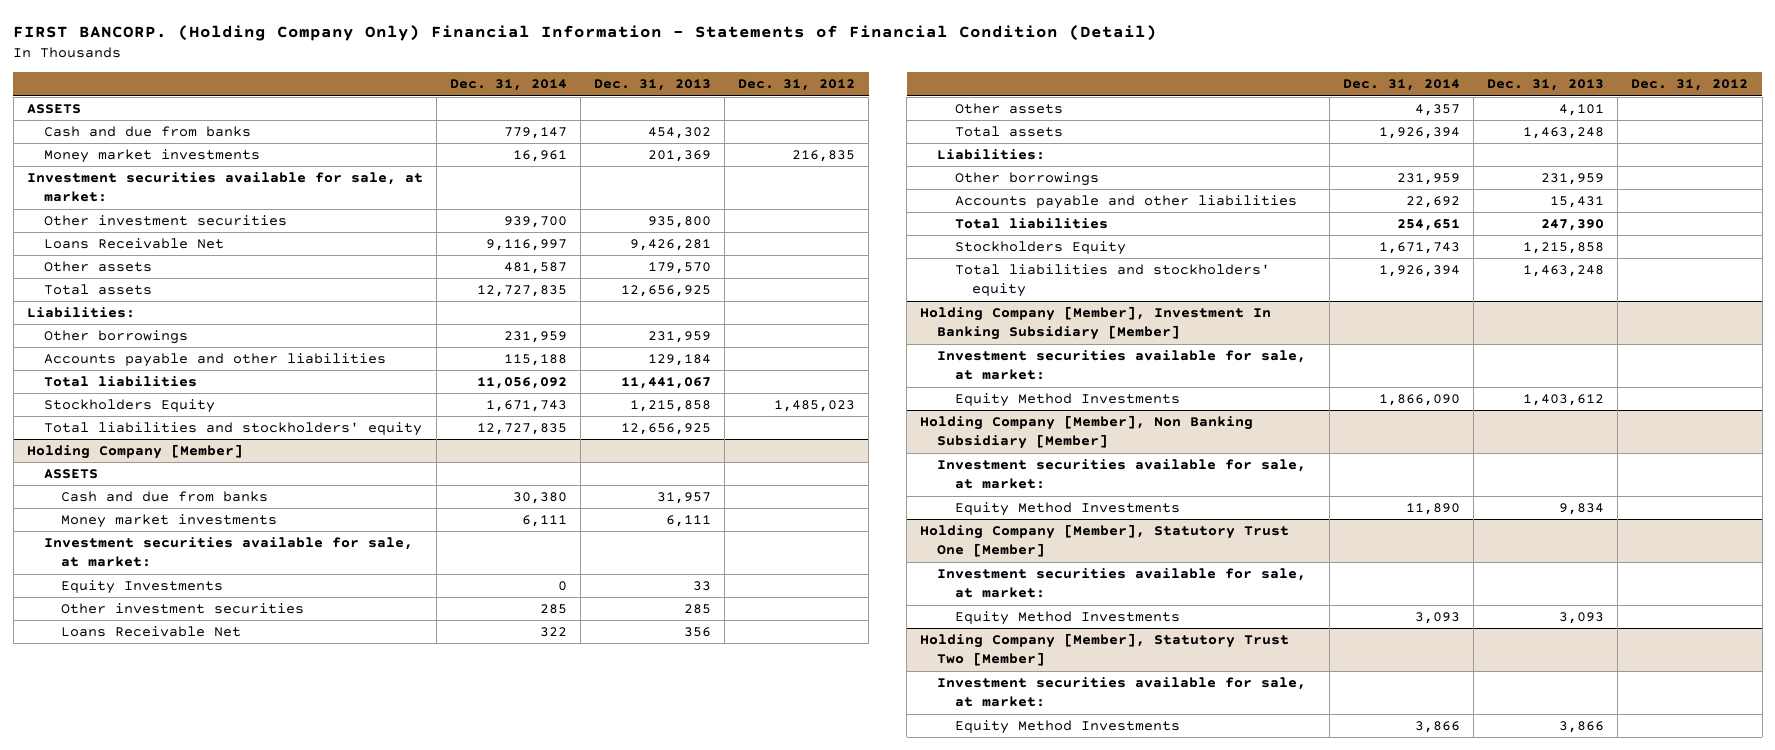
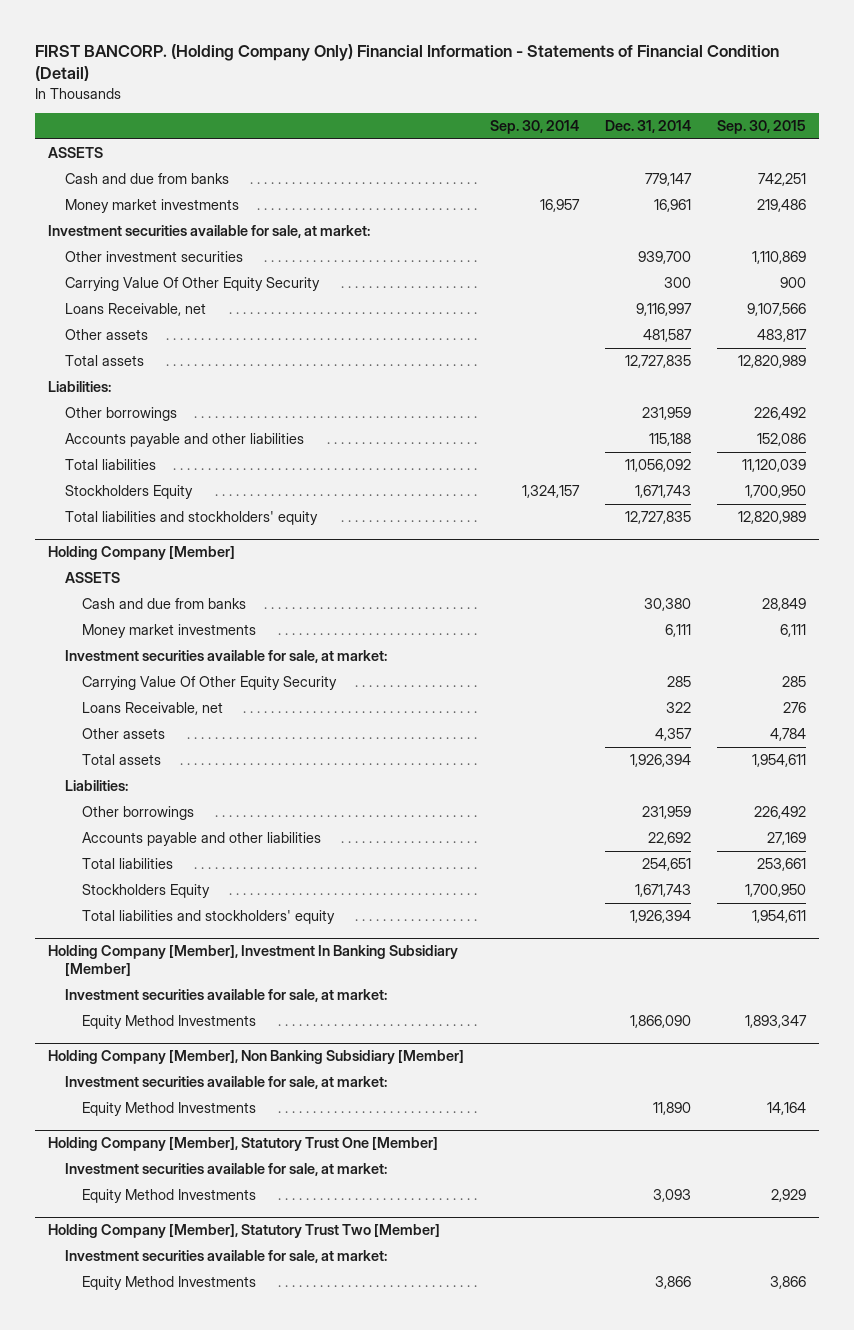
- | Dec. 31, 2014 | Dec. 31, 2013 | Dec. 31, 2012
+ | Sep. 30, 2014 | Dec. 31, 2014 | Sep. 30, 2015
- Loans Receivable Net | 9,116,997 | 9,426,281 |
+ Carrying Value Of Other Equity Security | | 300 | 900
+ Loans Receivable, net | | 9,116,997 | 9,107,566
@ Holding Company [Member]
- Equity Investments | 0 | 33 |
- Other investment securities | 285 | 285 |
- Loans Receivable Net | 322 | 356 |
+ Carrying Value Of Other Equity Security | | 285 | 285
+ Loans Receivable, net | | 322 | 276

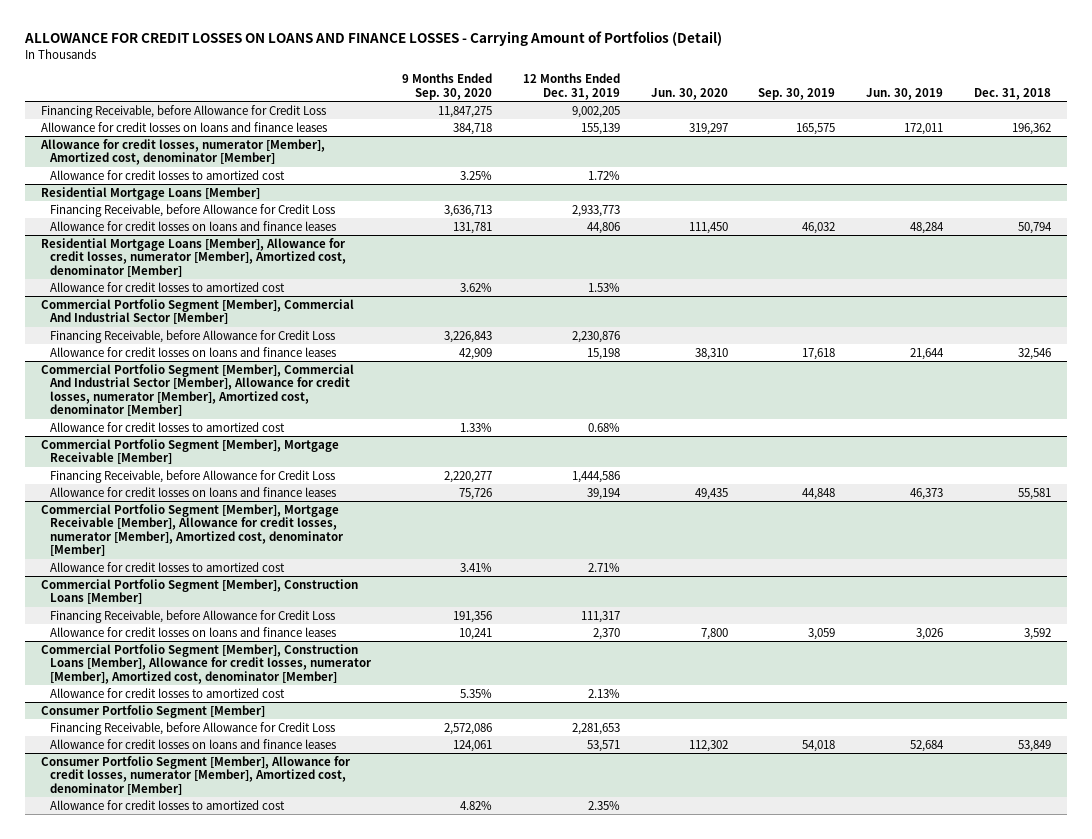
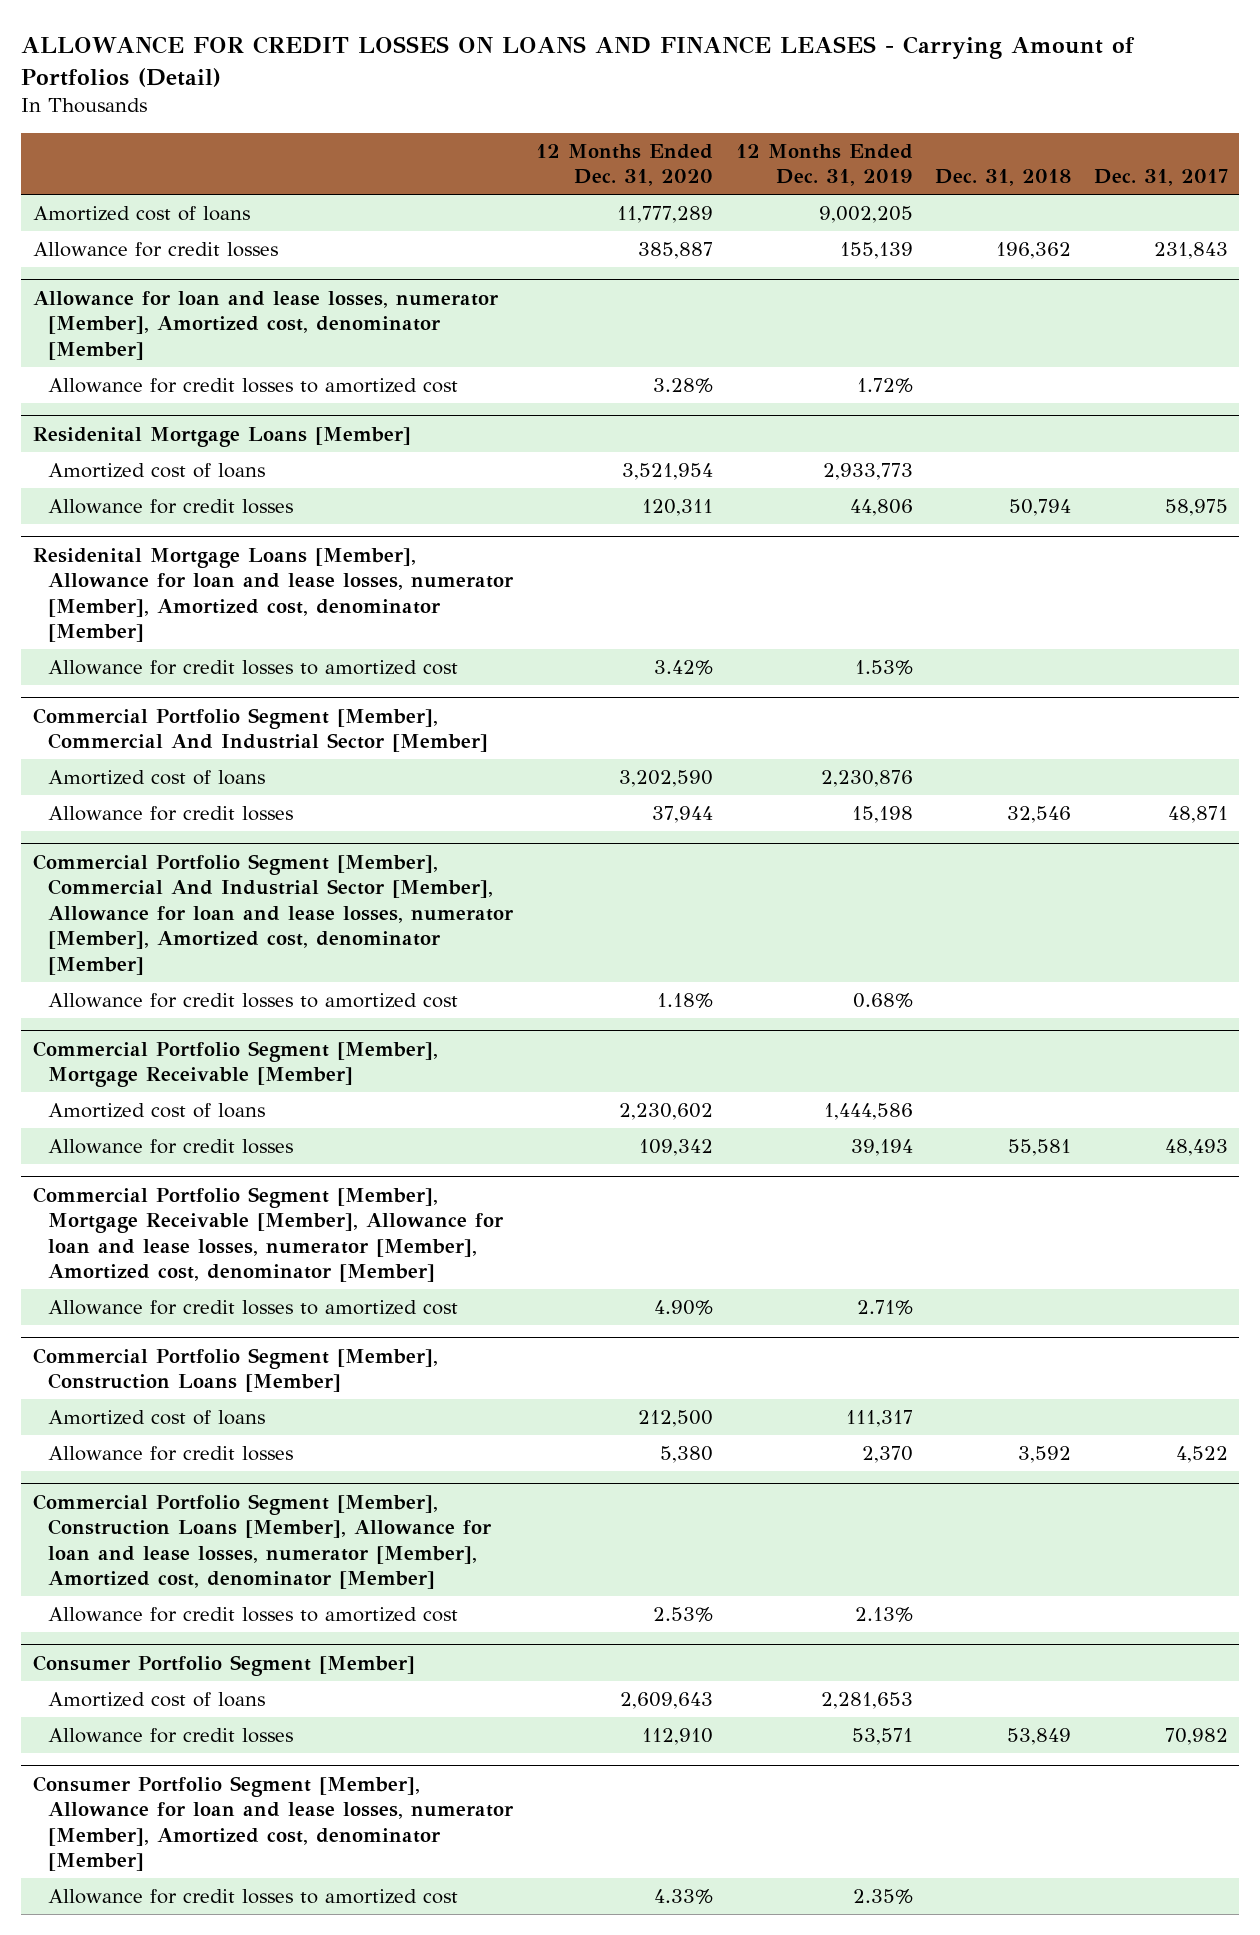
- ALLOWANCE FOR CREDIT LOSSES ON LOANS AND FINANCE LOSSES - Carrying Amount of Portfolios (Detail)
+ ALLOWANCE FOR CREDIT LOSSES ON LOANS AND FINANCE LEASES - Carrying Amount of Portfolios (Detail)
- | 9 Months Ended Sep. 30, 2020 | 12 Months Ended Dec. 31, 2019 | Jun. 30, 2020 | Sep. 30, 2019 | Jun. 30, 2019 | Dec. 31, 2018
+ | 12 Months Ended Dec. 31, 2020 | 12 Months Ended Dec. 31, 2019 | Dec. 31, 2018 | Dec. 31, 2017
- Financing Receivable, before Allowance for Credit Loss | 11,847,275 | 9,002,205 | | | |
- Allowance for credit losses on loans and finance leases | 384,718 | 155,139 | 319,297 | 165,575 | 172,011 | 196,362
- Allowance for credit losses, numerator [Member], Amortized cost, denominator [Member]
+ Amortized cost of loans | 11,777,289 | 9,002,205 | |
+ Allowance for credit losses | 385,887 | 155,139 | 196,362 | 231,843
+ Allowance for loan and lease losses, numerator [Member], Amortized cost, denominator [Member]
- Residential Mortgage Loans [Member]
- Financing Receivable, before Allowance for Credit Loss | 3,636,713 | 2,933,773 | | | |
- Allowance for credit losses on loans and finance leases | 131,781 | 44,806 | 111,450 | 46,032 | 48,284 | 50,794
- Residential Mortgage Loans [Member], Allowance for credit losses, numerator [Member], Amortized cost, denominator [Member]
+ Residenital Mortgage Loans [Member]
+ Amortized cost of loans | 3,521,954 | 2,933,773 | |
+ Allowance for credit losses | 120,311 | 44,806 | 50,794 | 58,975
+ Residenital Mortgage Loans [Member], Allowance for loan and lease losses, numerator [Member], Amortized cost, denominator [Member]
@ Commercial Portfolio Segment [Member], Commercial And Industrial Sector [Member]
- Financing Receivable, before Allowance for Credit Loss | 3,226,843 | 2,230,876 | | | |
- Allowance for credit losses on loans and finance leases | 42,909 | 15,198 | 38,310 | 17,618 | 21,644 | 32,546
- Commercial Portfolio Segment [Member], Commercial And Industrial Sector [Member], Allowance for credit losses, numerator [Member], Amortized cost, denominator [Member]
@ Commercial Portfolio Segment [Member], Commercial And Industrial Sector [Member]
+ Amortized cost of loans | 3,202,590 | 2,230,876 | |
+ Allowance for credit losses | 37,944 | 15,198 | 32,546 | 48,871
+ Commercial Portfolio Segment [Member], Commercial And Industrial Sector [Member], Allowance for loan and lease losses, numerator [Member], Amortized cost, denominator [Member]
@ Commercial Portfolio Segment [Member], Mortgage Receivable [Member]
- Financing Receivable, before Allowance for Credit Loss | 2,220,277 | 1,444,586 | | | |
- Allowance for credit losses on loans and finance leases | 75,726 | 39,194 | 49,435 | 44,848 | 46,373 | 55,581
- Commercial Portfolio Segment [Member], Mortgage Receivable [Member], Allowance for credit losses, numerator [Member], Amortized cost, denominator [Member]
@ Commercial Portfolio Segment [Member], Mortgage Receivable [Member]
+ Amortized cost of loans | 2,230,602 | 1,444,586 | |
+ Allowance for credit losses | 109,342 | 39,194 | 55,581 | 48,493
+ Commercial Portfolio Segment [Member], Mortgage Receivable [Member], Allowance for loan and lease losses, numerator [Member], Amortized cost, denominator [Member]
@ Commercial Portfolio Segment [Member], Construction Loans [Member]
- Financing Receivable, before Allowance for Credit Loss | 191,356 | 111,317 | | | |
- Allowance for credit losses on loans and finance leases | 10,241 | 2,370 | 7,800 | 3,059 | 3,026 | 3,592
- Commercial Portfolio Segment [Member], Construction Loans [Member], Allowance for credit losses, numerator [Member], Amortized cost, denominator [Member]
@ Commercial Portfolio Segment [Member], Construction Loans [Member]
+ Amortized cost of loans | 212,500 | 111,317 | |
+ Allowance for credit losses | 5,380 | 2,370 | 3,592 | 4,522
+ Commercial Portfolio Segment [Member], Construction Loans [Member], Allowance for loan and lease losses, numerator [Member], Amortized cost, denominator [Member]
@ Consumer Portfolio Segment [Member]
- Financing Receivable, before Allowance for Credit Loss | 2,572,086 | 2,281,653 | | | |
- Allowance for credit losses on loans and finance leases | 124,061 | 53,571 | 112,302 | 54,018 | 52,684 | 53,849
- Consumer Portfolio Segment [Member], Allowance for credit losses, numerator [Member], Amortized cost, denominator [Member]
@ Consumer Portfolio Segment [Member]
+ Amortized cost of loans | 2,609,643 | 2,281,653 | |
+ Allowance for credit losses | 112,910 | 53,571 | 53,849 | 70,982
+ Consumer Portfolio Segment [Member], Allowance for loan and lease losses, numerator [Member], Amortized cost, denominator [Member]

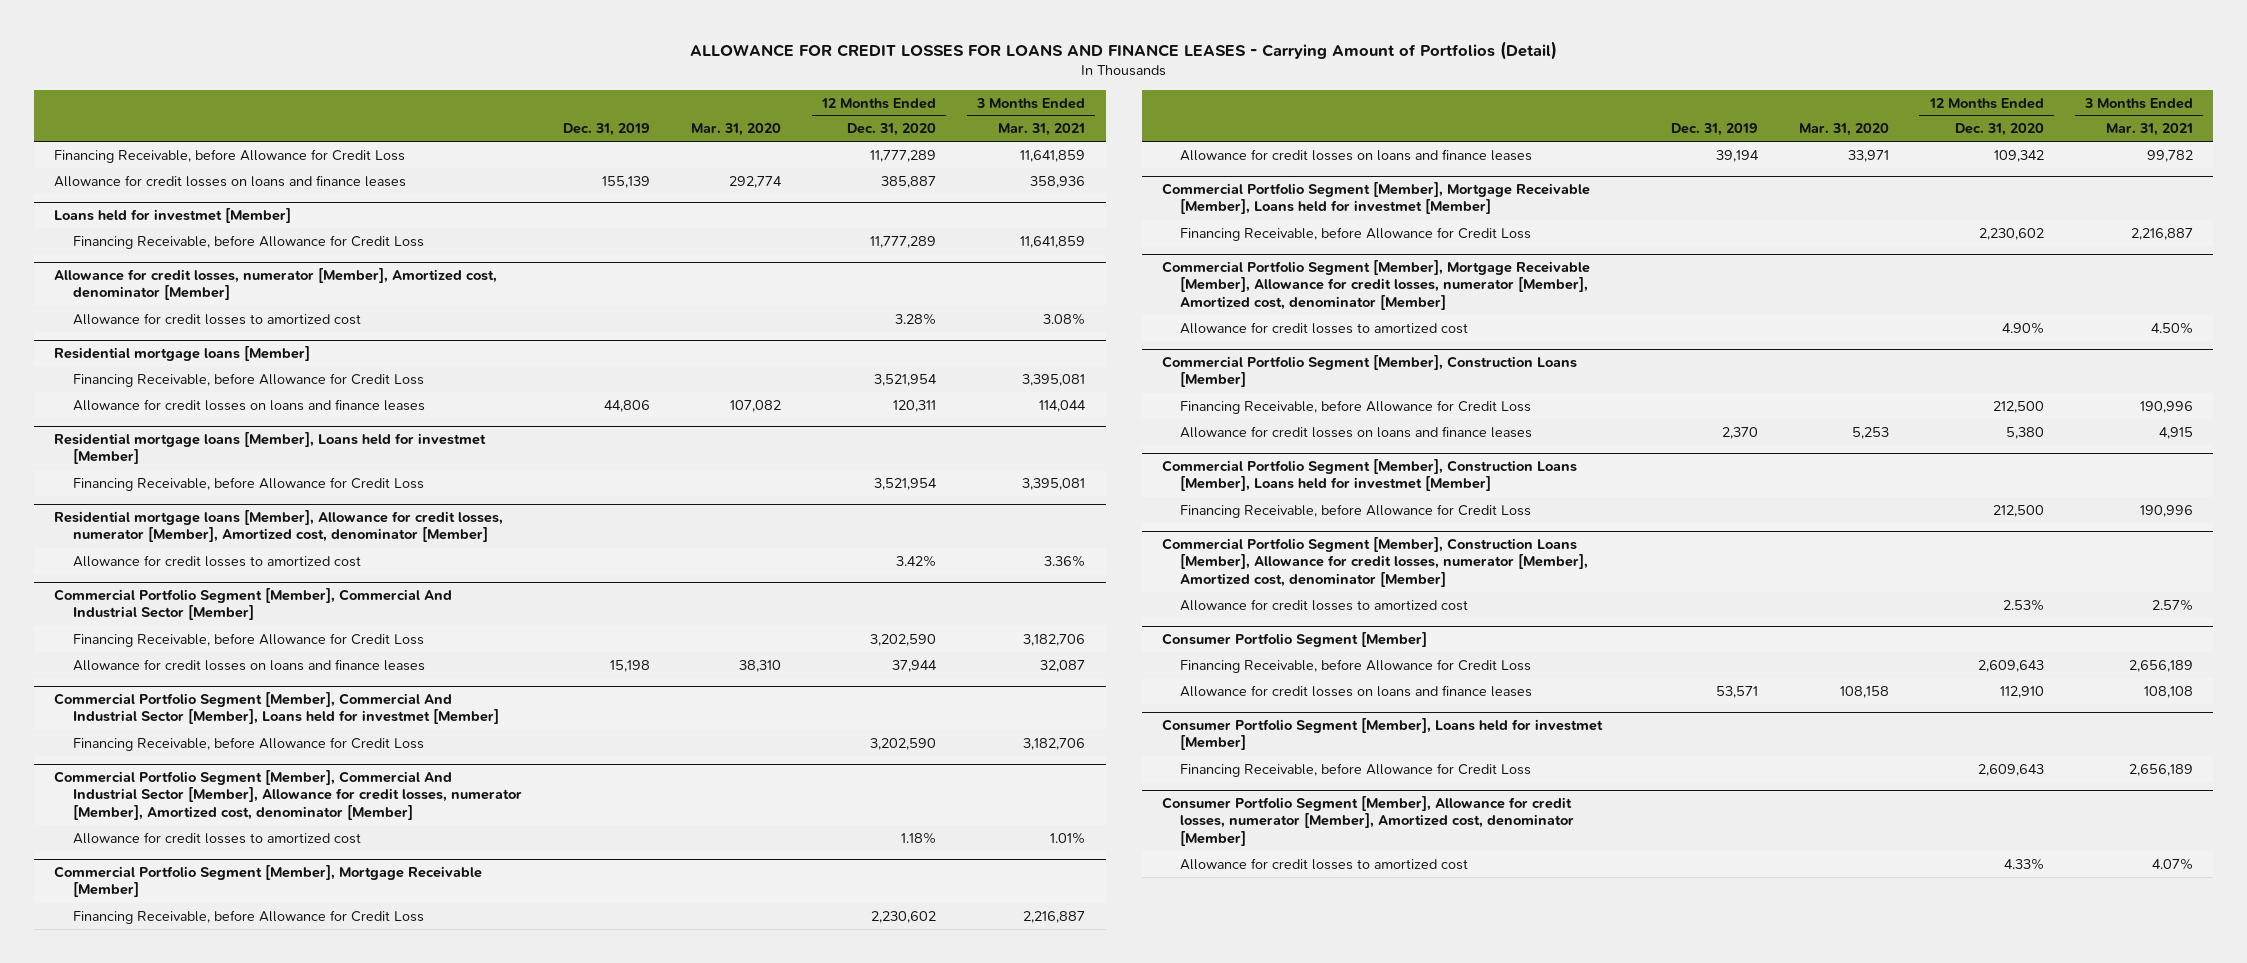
- ALLOWANCE FOR CREDIT LOSSES ON LOANS AND FINANCE LEASES - Carrying Amount of Portfolios (Detail)
+ ALLOWANCE FOR CREDIT LOSSES FOR LOANS AND FINANCE LEASES - Carrying Amount of Portfolios (Detail)
- | 12 Months Ended Dec. 31, 2020 | 12 Months Ended Dec. 31, 2019 | Dec. 31, 2018 | Dec. 31, 2017
+ | Dec. 31, 2019 | Mar. 31, 2020 | 12 Months Ended Dec. 31, 2020 | 3 Months Ended Mar. 31, 2021
- Amortized cost of loans | 11,777,289 | 9,002,205 | |
- Allowance for credit losses | 385,887 | 155,139 | 196,362 | 231,843
- Allowance for loan and lease losses, numerator [Member], Amortized cost, denominator [Member]
+ Financing Receivable, before Allowance for Credit Loss | | | 11,777,289 | 11,641,859
+ Allowance for credit losses on loans and finance leases | 155,139 | 292,774 | 385,887 | 358,936
+ Loans held for investmet [Member]
+ Financing Receivable, before Allowance for Credit Loss | | | 11,777,289 | 11,641,859
+ Allowance for credit losses, numerator [Member], Amortized cost, denominator [Member]
- Residenital Mortgage Loans [Member]
- Amortized cost of loans | 3,521,954 | 2,933,773 | |
- Allowance for credit losses | 120,311 | 44,806 | 50,794 | 58,975
- Residenital Mortgage Loans [Member], Allowance for loan and lease losses, numerator [Member], Amortized cost, denominator [Member]
+ Residential mortgage loans [Member]
+ Financing Receivable, before Allowance for Credit Loss | | | 3,521,954 | 3,395,081
+ Allowance for credit losses on loans and finance leases | 44,806 | 107,082 | 120,311 | 114,044
+ Residential mortgage loans [Member], Loans held for investmet [Member]
+ Financing Receivable, before Allowance for Credit Loss | | | 3,521,954 | 3,395,081
+ Residential mortgage loans [Member], Allowance for credit losses, numerator [Member], Amortized cost, denominator [Member]
@ Commercial Portfolio Segment [Member], Commercial And Industrial Sector [Member]
- Amortized cost of loans | 3,202,590 | 2,230,876 | |
- Allowance for credit losses | 37,944 | 15,198 | 32,546 | 48,871
- Commercial Portfolio Segment [Member], Commercial And Industrial Sector [Member], Allowance for loan and lease losses, numerator [Member], Amortized cost, denominator [Member]
@ Commercial Portfolio Segment [Member], Commercial And Industrial Sector [Member]
+ Financing Receivable, before Allowance for Credit Loss | | | 3,202,590 | 3,182,706
+ Allowance for credit losses on loans and finance leases | 15,198 | 38,310 | 37,944 | 32,087
+ Commercial Portfolio Segment [Member], Commercial And Industrial Sector [Member], Loans held for investmet [Member]
+ Financing Receivable, before Allowance for Credit Loss | | | 3,202,590 | 3,182,706
+ Commercial Portfolio Segment [Member], Commercial And Industrial Sector [Member], Allowance for credit losses, numerator [Member], Amortized cost, denominator [Member]
@ Commercial Portfolio Segment [Member], Mortgage Receivable [Member]
- Amortized cost of loans | 2,230,602 | 1,444,586 | |
- Allowance for credit losses | 109,342 | 39,194 | 55,581 | 48,493
- Commercial Portfolio Segment [Member], Mortgage Receivable [Member], Allowance for loan and lease losses, numerator [Member], Amortized cost, denominator [Member]
@ Commercial Portfolio Segment [Member], Mortgage Receivable [Member]
+ Financing Receivable, before Allowance for Credit Loss | | | 2,230,602 | 2,216,887
+ Allowance for credit losses on loans and finance leases | 39,194 | 33,971 | 109,342 | 99,782
+ Commercial Portfolio Segment [Member], Mortgage Receivable [Member], Loans held for investmet [Member]
+ Financing Receivable, before Allowance for Credit Loss | | | 2,230,602 | 2,216,887
+ Commercial Portfolio Segment [Member], Mortgage Receivable [Member], Allowance for credit losses, numerator [Member], Amortized cost, denominator [Member]
@ Commercial Portfolio Segment [Member], Construction Loans [Member]
- Amortized cost of loans | 212,500 | 111,317 | |
- Allowance for credit losses | 5,380 | 2,370 | 3,592 | 4,522
- Commercial Portfolio Segment [Member], Construction Loans [Member], Allowance for loan and lease losses, numerator [Member], Amortized cost, denominator [Member]
@ Commercial Portfolio Segment [Member], Construction Loans [Member]
+ Financing Receivable, before Allowance for Credit Loss | | | 212,500 | 190,996
+ Allowance for credit losses on loans and finance leases | 2,370 | 5,253 | 5,380 | 4,915
+ Commercial Portfolio Segment [Member], Construction Loans [Member], Loans held for investmet [Member]
+ Financing Receivable, before Allowance for Credit Loss | | | 212,500 | 190,996
+ Commercial Portfolio Segment [Member], Construction Loans [Member], Allowance for credit losses, numerator [Member], Amortized cost, denominator [Member]
@ Consumer Portfolio Segment [Member]
- Amortized cost of loans | 2,609,643 | 2,281,653 | |
- Allowance for credit losses | 112,910 | 53,571 | 53,849 | 70,982
- Consumer Portfolio Segment [Member], Allowance for loan and lease losses, numerator [Member], Amortized cost, denominator [Member]
@ Consumer Portfolio Segment [Member]
+ Financing Receivable, before Allowance for Credit Loss | | | 2,609,643 | 2,656,189
+ Allowance for credit losses on loans and finance leases | 53,571 | 108,158 | 112,910 | 108,108
+ Consumer Portfolio Segment [Member], Loans held for investmet [Member]
+ Financing Receivable, before Allowance for Credit Loss | | | 2,609,643 | 2,656,189
+ Consumer Portfolio Segment [Member], Allowance for credit losses, numerator [Member], Amortized cost, denominator [Member]

